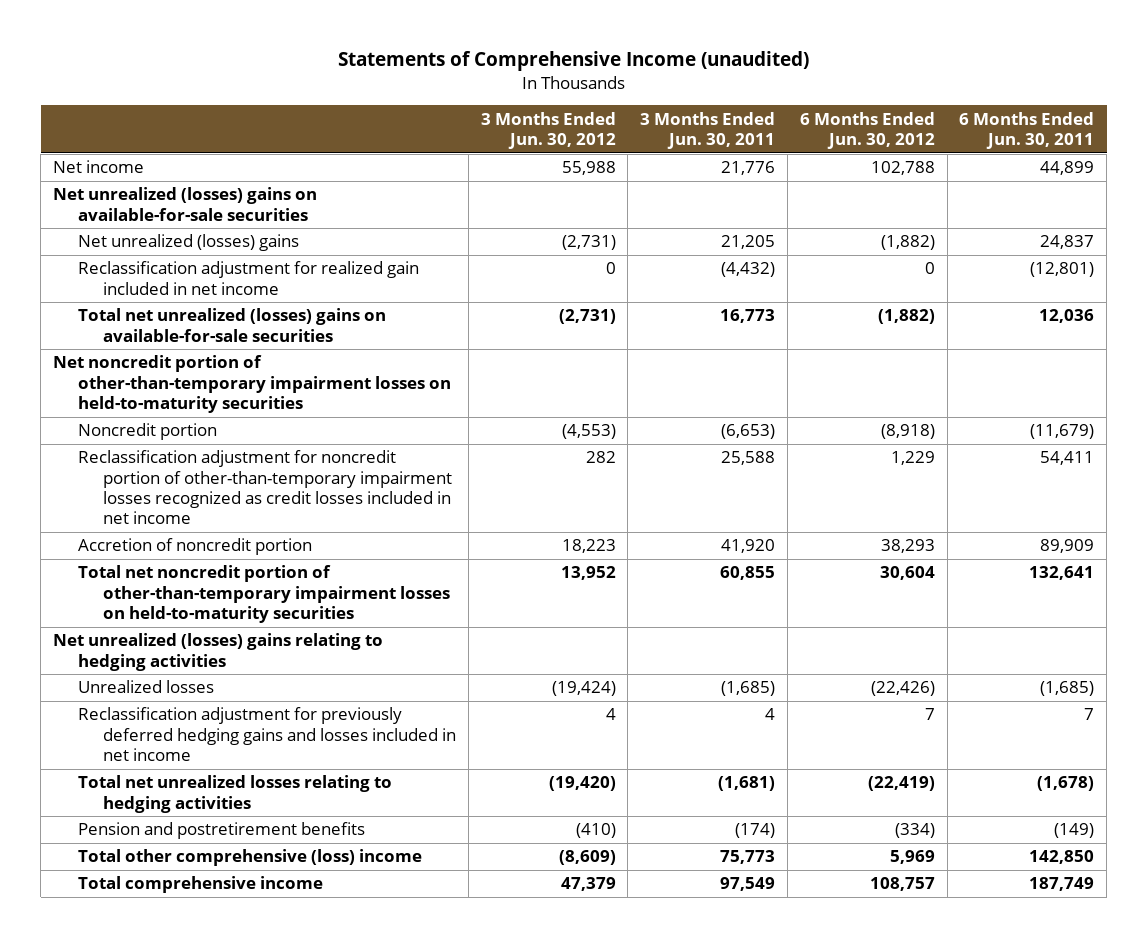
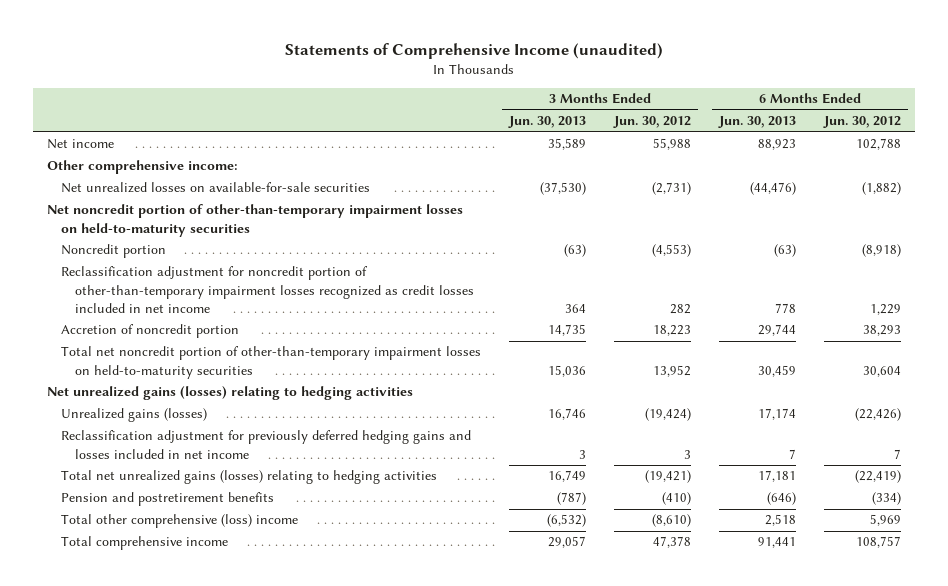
- | 3 Months Ended Jun. 30, 2012 | 3 Months Ended Jun. 30, 2011 | 6 Months Ended Jun. 30, 2012 | 6 Months Ended Jun. 30, 2011
+ | 3 Months Ended Jun. 30, 2013 | 3 Months Ended Jun. 30, 2012 | 6 Months Ended Jun. 30, 2013 | 6 Months Ended Jun. 30, 2012
- Net unrealized (losses) gains on available-for-sale securities
- Net unrealized (losses) gains | (2,731) | 21,205 | (1,882) | 24,837
- Reclassification adjustment for realized gain included in net income | 0 | (4,432) | 0 | (12,801)
- Total net unrealized (losses) gains on available-for-sale securities | (2,731) | 16,773 | (1,882) | 12,036
+ Other comprehensive income:
+ Net unrealized losses on available-for-sale securities | (37,530) | (2,731) | (44,476) | (1,882)
- Net unrealized (losses) gains relating to hedging activities
- Unrealized losses | (19,424) | (1,685) | (22,426) | (1,685)
- Reclassification adjustment for previously deferred hedging gains and losses included in net income | 4 | 4 | 7 | 7
- Total net unrealized losses relating to hedging activities | (19,420) | (1,681) | (22,419) | (1,678)
+ Net unrealized gains (losses) relating to hedging activities
+ Unrealized gains (losses) | 16,746 | (19,424) | 17,174 | (22,426)
+ Reclassification adjustment for previously deferred hedging gains and losses included in net income | 3 | 3 | 7 | 7
+ Total net unrealized gains (losses) relating to hedging activities | 16,749 | (19,421) | 17,181 | (22,419)
- Total other comprehensive (loss) income | (8,609) | 75,773 | 5,969 | 142,850
- Total comprehensive income | 47,379 | 97,549 | 108,757 | 187,749
+ Total other comprehensive (loss) income | (6,532) | (8,610) | 2,518 | 5,969
+ Total comprehensive income | 29,057 | 47,378 | 91,441 | 108,757

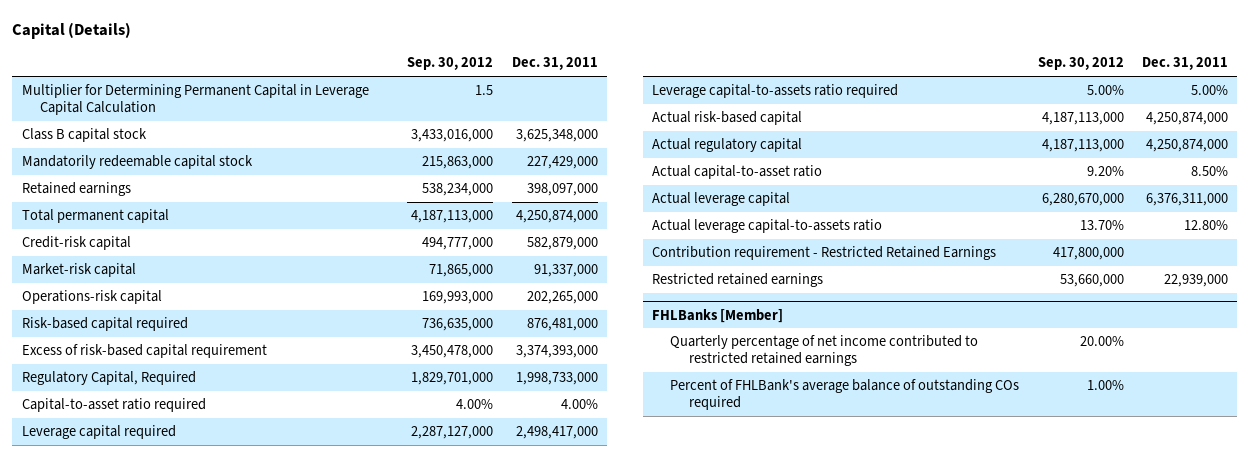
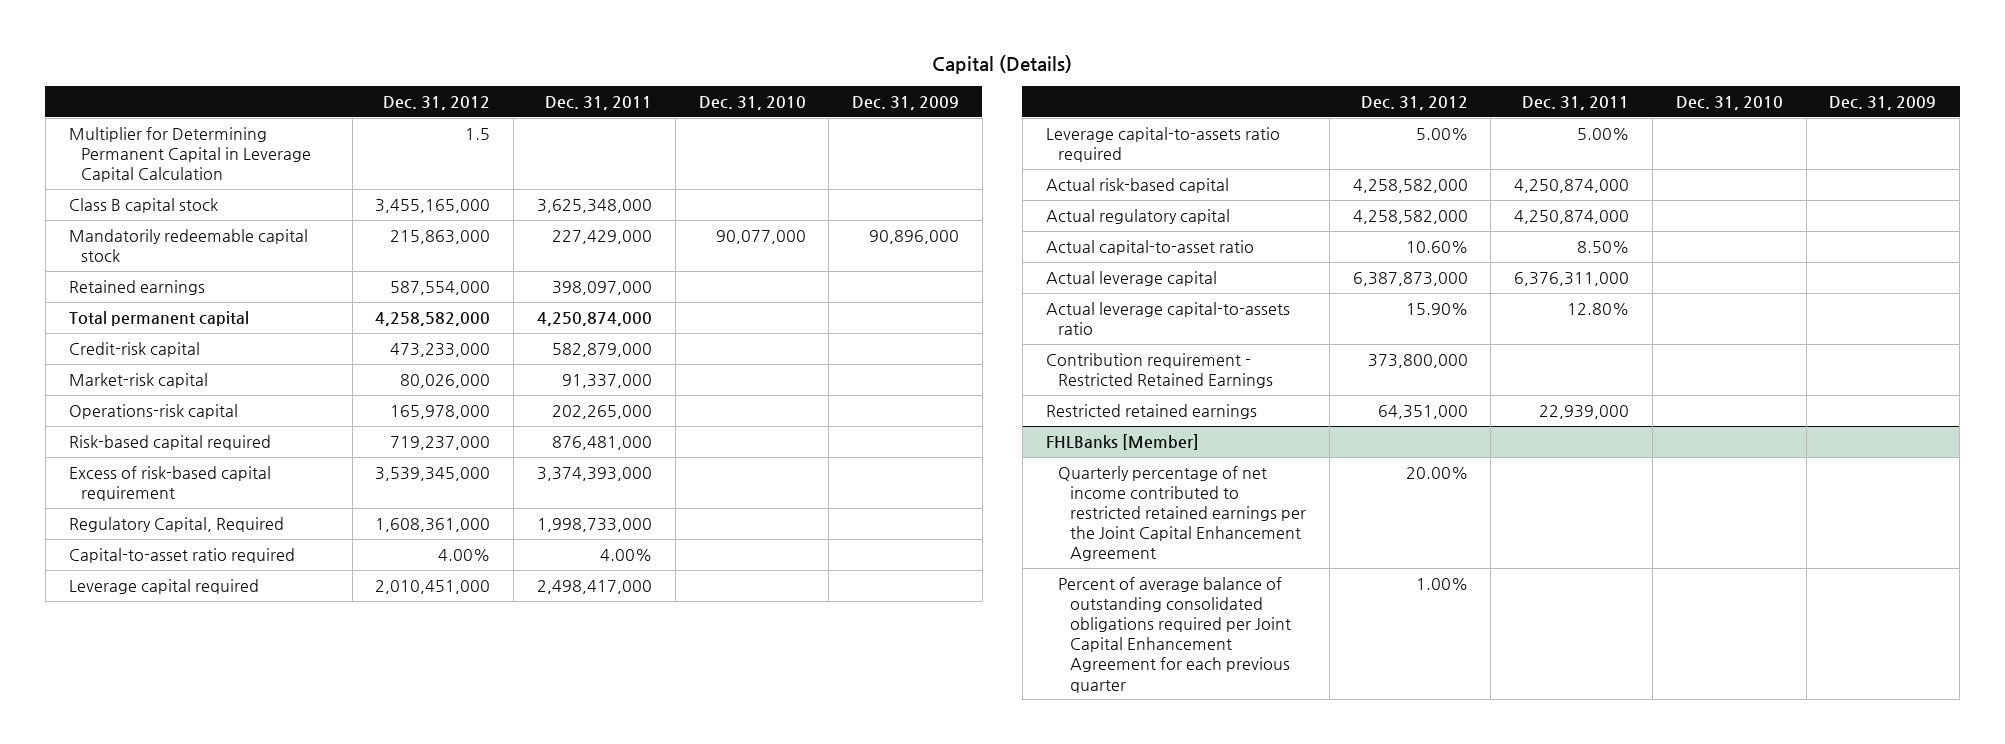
- | Sep. 30, 2012 | Dec. 31, 2011
+ | Dec. 31, 2012 | Dec. 31, 2011 | Dec. 31, 2010 | Dec. 31, 2009
@ FHLBanks [Member]
- Quarterly percentage of net income contributed to restricted retained earnings | 20.00% |
- Percent of FHLBank's average balance of outstanding COs required | 1.00% |
+ Quarterly percentage of net income contributed to restricted retained earnings per the Joint Capital Enhancement Agreement | 20.00% | | |
+ Percent of average balance of outstanding consolidated obligations required per Joint Capital Enhancement Agreement for each previous quarter | 1.00% | | |

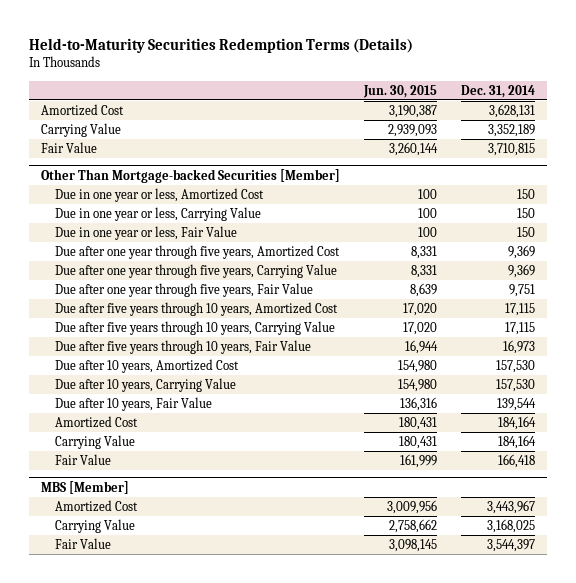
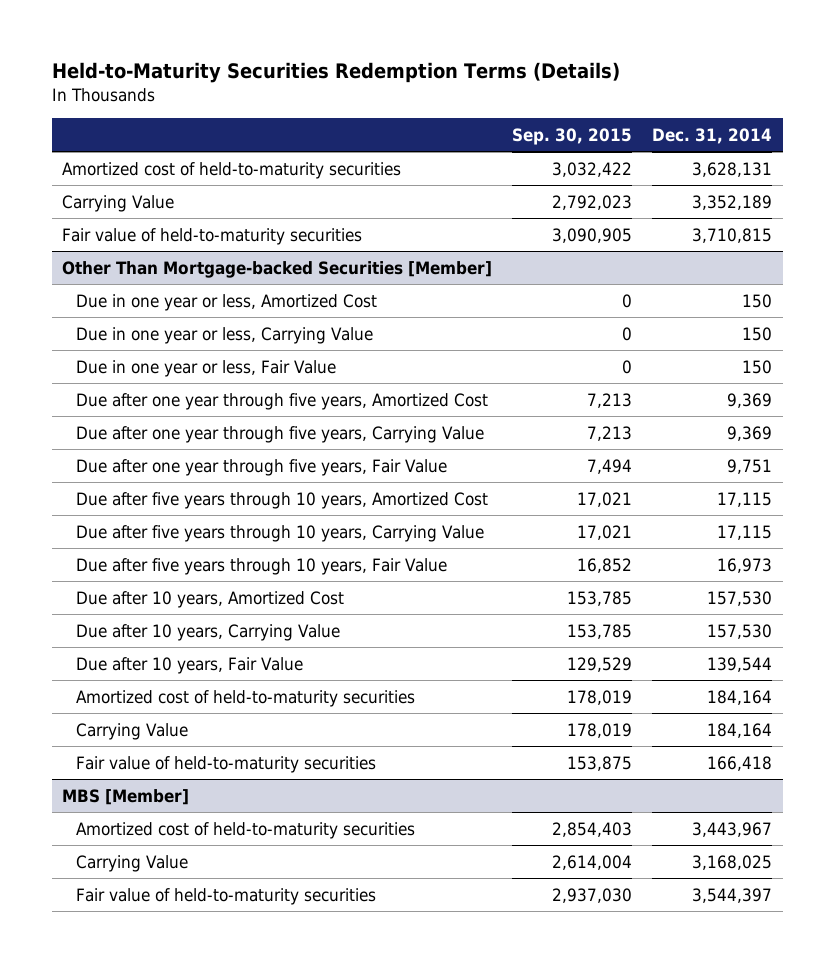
- | Jun. 30, 2015 | Dec. 31, 2014
+ | Sep. 30, 2015 | Dec. 31, 2014
- Amortized Cost | 3,190,387 | 3,628,131
+ Amortized cost of held-to-maturity securities | 3,032,422 | 3,628,131
- Fair Value | 3,260,144 | 3,710,815
+ Fair value of held-to-maturity securities | 3,090,905 | 3,710,815
@ Other Than Mortgage-backed Securities [Member]
- Amortized Cost | 180,431 | 184,164
+ Amortized cost of held-to-maturity securities | 178,019 | 184,164
- Fair Value | 161,999 | 166,418
+ Fair value of held-to-maturity securities | 153,875 | 166,418
@ MBS [Member]
- Amortized Cost | 3,009,956 | 3,443,967
+ Amortized cost of held-to-maturity securities | 2,854,403 | 3,443,967
- Fair Value | 3,098,145 | 3,544,397
+ Fair value of held-to-maturity securities | 2,937,030 | 3,544,397

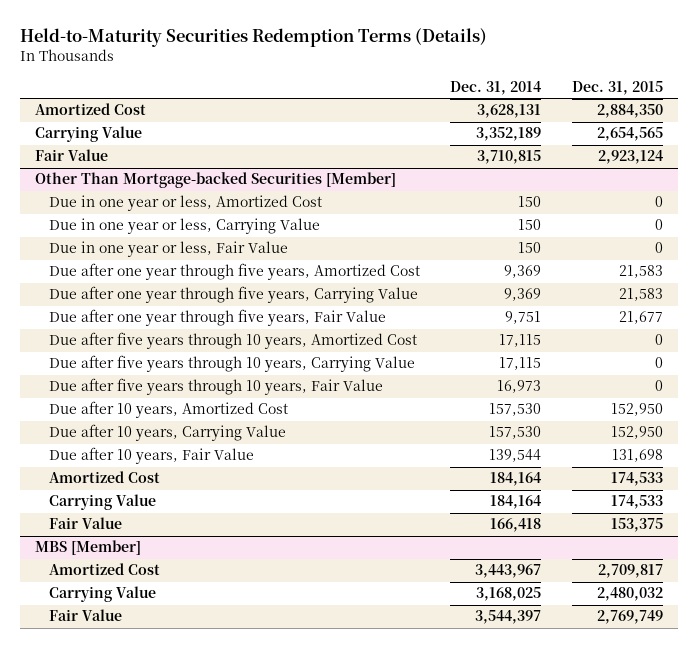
- | Sep. 30, 2015 | Dec. 31, 2014
+ | Dec. 31, 2014 | Dec. 31, 2015
- Amortized cost of held-to-maturity securities | 3,032,422 | 3,628,131
+ Amortized Cost | 3,628,131 | 2,884,350
- Fair value of held-to-maturity securities | 3,090,905 | 3,710,815
+ Fair Value | 3,710,815 | 2,923,124
@ Other Than Mortgage-backed Securities [Member]
- Amortized cost of held-to-maturity securities | 178,019 | 184,164
+ Amortized Cost | 184,164 | 174,533
- Fair value of held-to-maturity securities | 153,875 | 166,418
+ Fair Value | 166,418 | 153,375
@ MBS [Member]
- Amortized cost of held-to-maturity securities | 2,854,403 | 3,443,967
+ Amortized Cost | 3,443,967 | 2,709,817
- Fair value of held-to-maturity securities | 2,937,030 | 3,544,397
+ Fair Value | 3,544,397 | 2,769,749

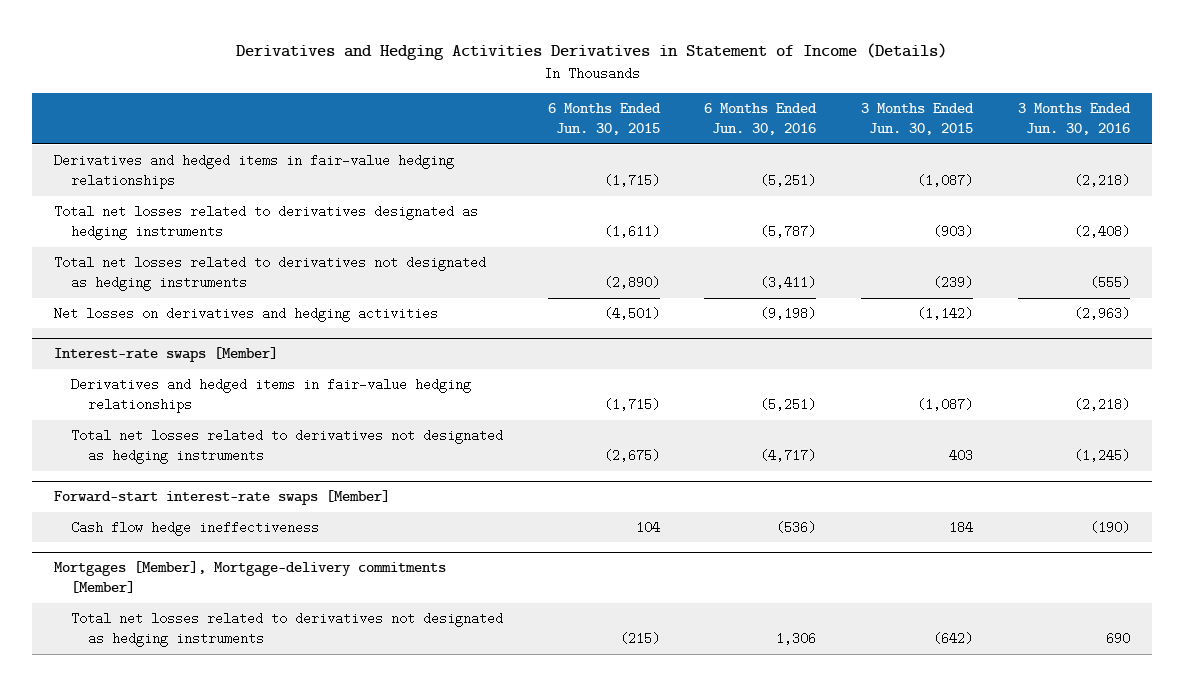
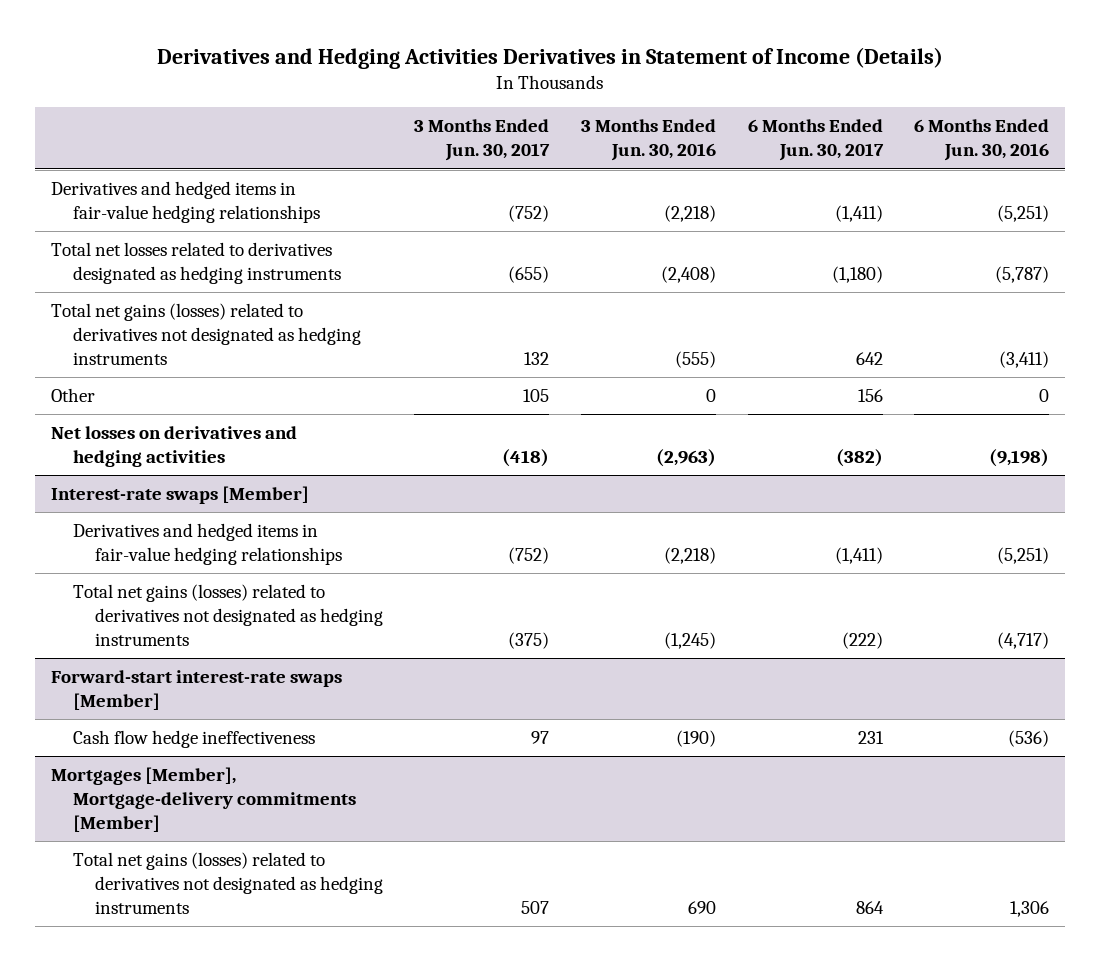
- | 6 Months Ended Jun. 30, 2015 | 6 Months Ended Jun. 30, 2016 | 3 Months Ended Jun. 30, 2015 | 3 Months Ended Jun. 30, 2016
+ | 3 Months Ended Jun. 30, 2017 | 3 Months Ended Jun. 30, 2016 | 6 Months Ended Jun. 30, 2017 | 6 Months Ended Jun. 30, 2016
- Total net losses related to derivatives not designated as hedging instruments | (2,890) | (3,411) | (239) | (555)
+ Total net gains (losses) related to derivatives not designated as hedging instruments | 132 | (555) | 642 | (3,411)
+ Other | 105 | 0 | 156 | 0
@ Interest-rate swaps [Member]
- Total net losses related to derivatives not designated as hedging instruments | (2,675) | (4,717) | 403 | (1,245)
+ Total net gains (losses) related to derivatives not designated as hedging instruments | (375) | (1,245) | (222) | (4,717)
@ Mortgages [Member], Mortgage-delivery commitments [Member]
- Total net losses related to derivatives not designated as hedging instruments | (215) | 1,306 | (642) | 690
+ Total net gains (losses) related to derivatives not designated as hedging instruments | 507 | 690 | 864 | 1,306

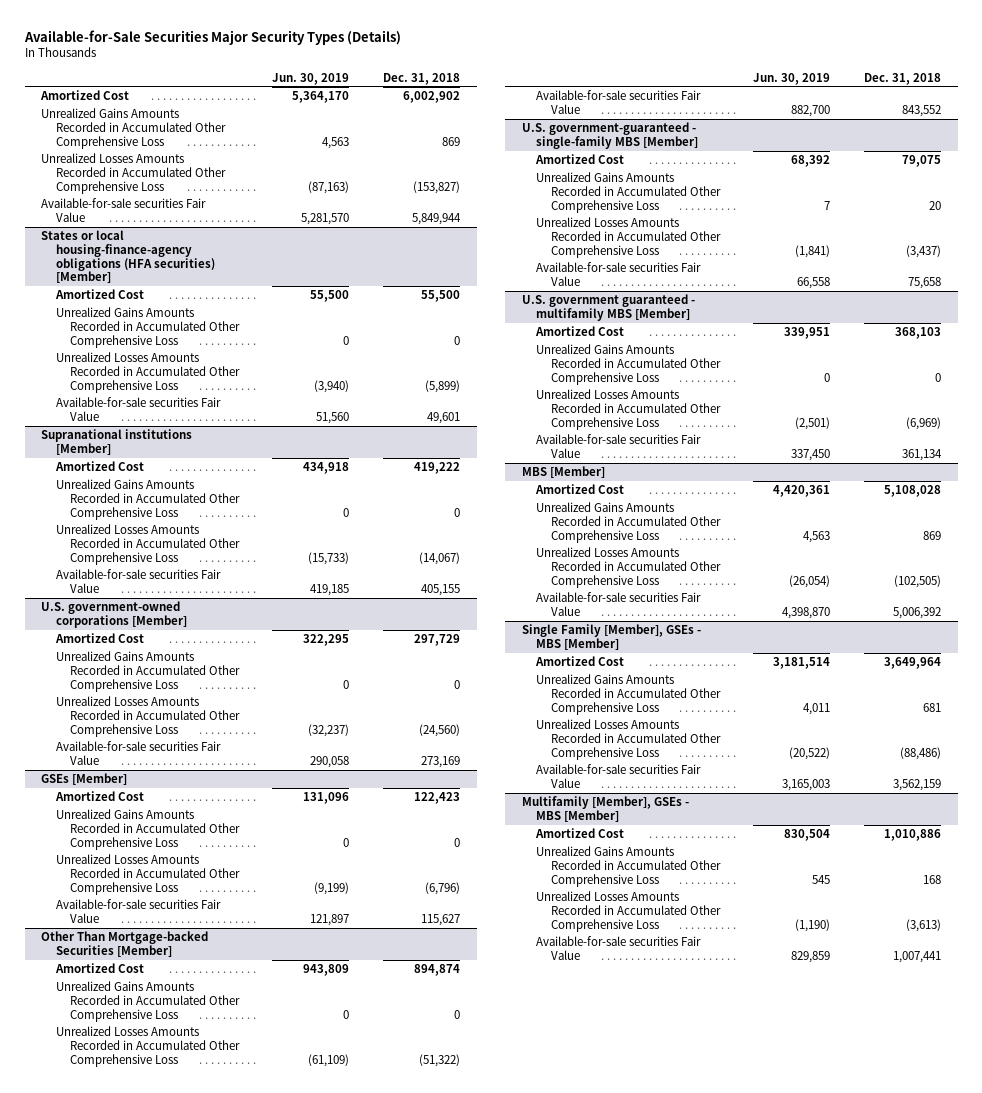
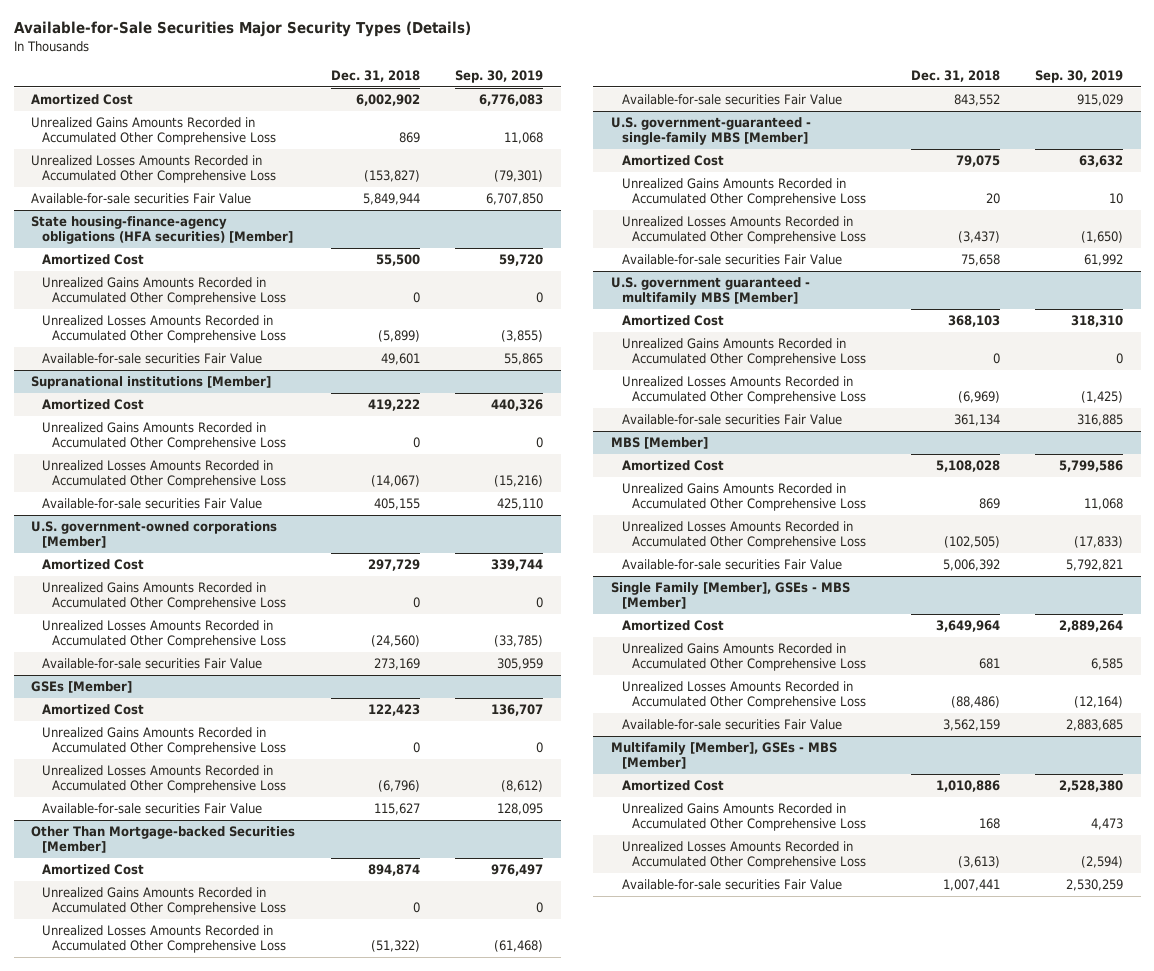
- | Jun. 30, 2019 | Dec. 31, 2018
+ | Dec. 31, 2018 | Sep. 30, 2019
- States or local housing-finance-agency obligations (HFA securities) [Member]
+ State housing-finance-agency obligations (HFA securities) [Member]

